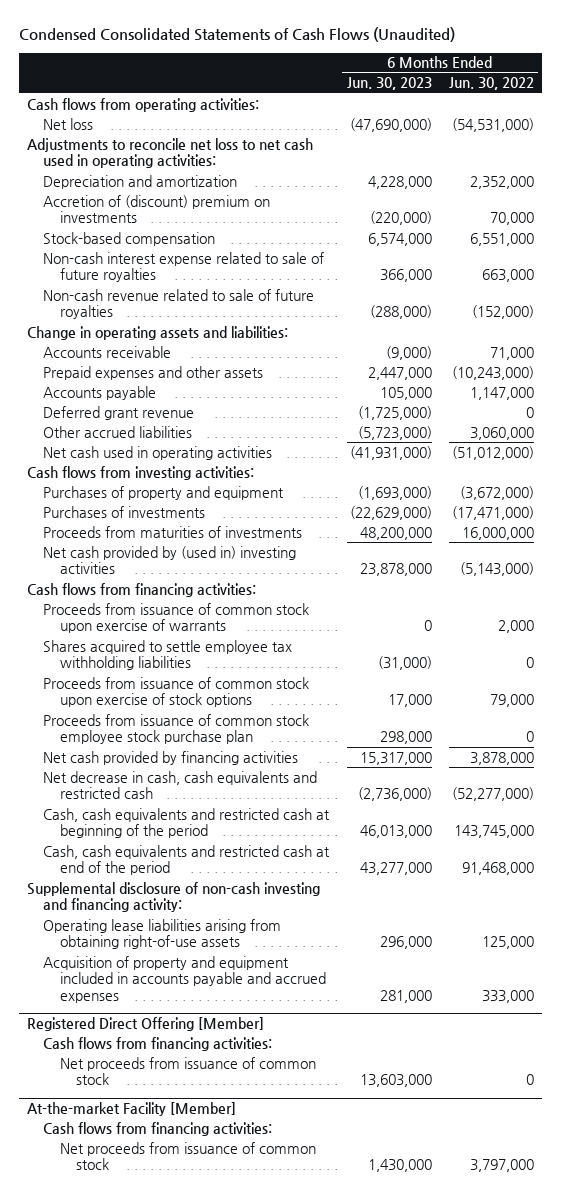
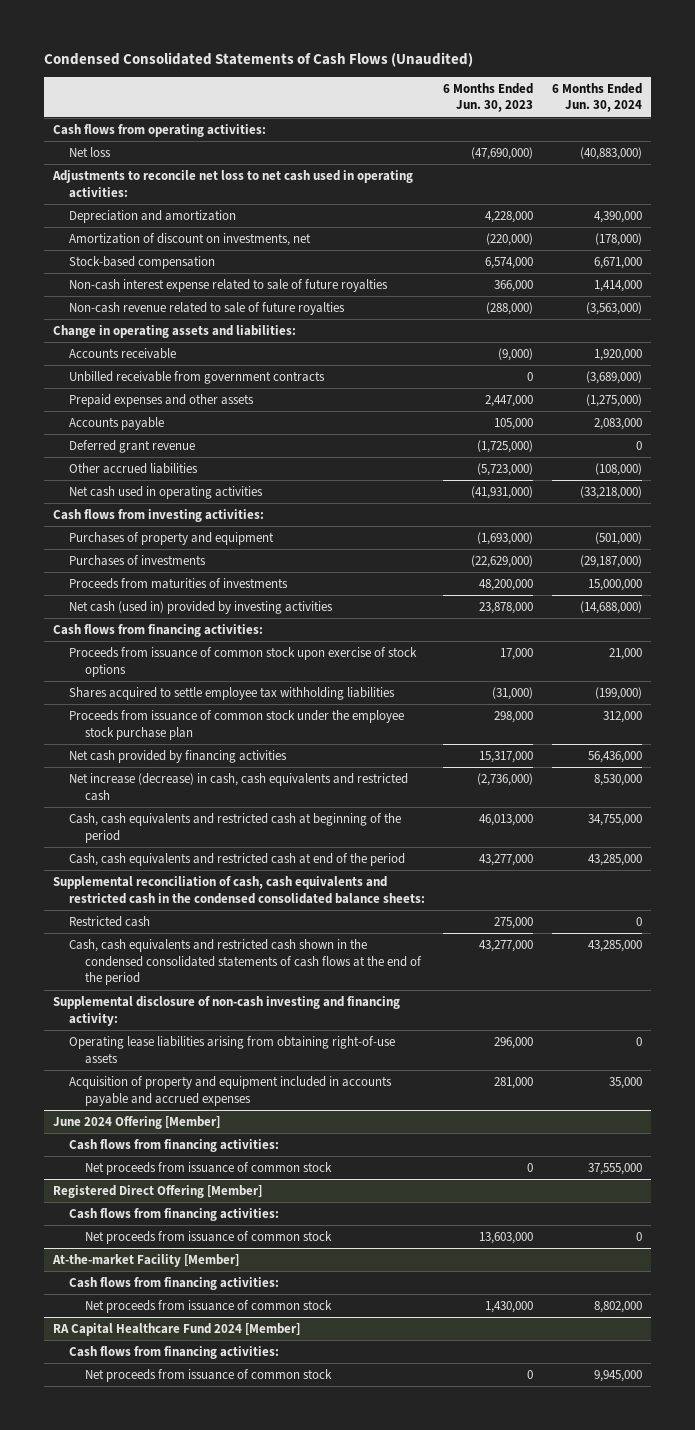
- | 6 Months Ended Jun. 30, 2023 | 6 Months Ended Jun. 30, 2022
+ | 6 Months Ended Jun. 30, 2023 | 6 Months Ended Jun. 30, 2024
- Accretion of (discount) premium on investments | (220,000) | 70,000
+ Amortization of discount on investments, net | (220,000) | (178,000)
+ Unbilled receivable from government contracts | 0 | (3,689,000)
- Net cash provided by (used in) investing activities | 23,878,000 | (5,143,000)
+ Net cash (used in) provided by investing activities | 23,878,000 | (14,688,000)
- Proceeds from issuance of common stock upon exercise of warrants | 0 | 2,000
- Proceeds from issuance of common stock employee stock purchase plan | 298,000 | 0
moved down: Shares acquired to settle employee tax withholding liabilities | (31,000) | (199,000)
+ Proceeds from issuance of common stock under the employee stock purchase plan | 298,000 | 312,000
- Net decrease in cash, cash equivalents and restricted cash | (2,736,000) | (52,277,000)
+ Net increase (decrease) in cash, cash equivalents and restricted cash | (2,736,000) | 8,530,000
+ Supplemental reconciliation of cash, cash equivalents and restricted cash in the condensed consolidated balance sheets:
+ Restricted cash | 275,000 | 0
+ Cash, cash equivalents and restricted cash shown in the condensed consolidated statements of cash flows at the end of the period | 43,277,000 | 43,285,000
+ June 2024 Offering [Member]
+ Cash flows from financing activities:
+ Net proceeds from issuance of common stock | 0 | 37,555,000
+ RA Capital Healthcare Fund 2024 [Member]
+ Cash flows from financing activities:
+ Net proceeds from issuance of common stock | 0 | 9,945,000

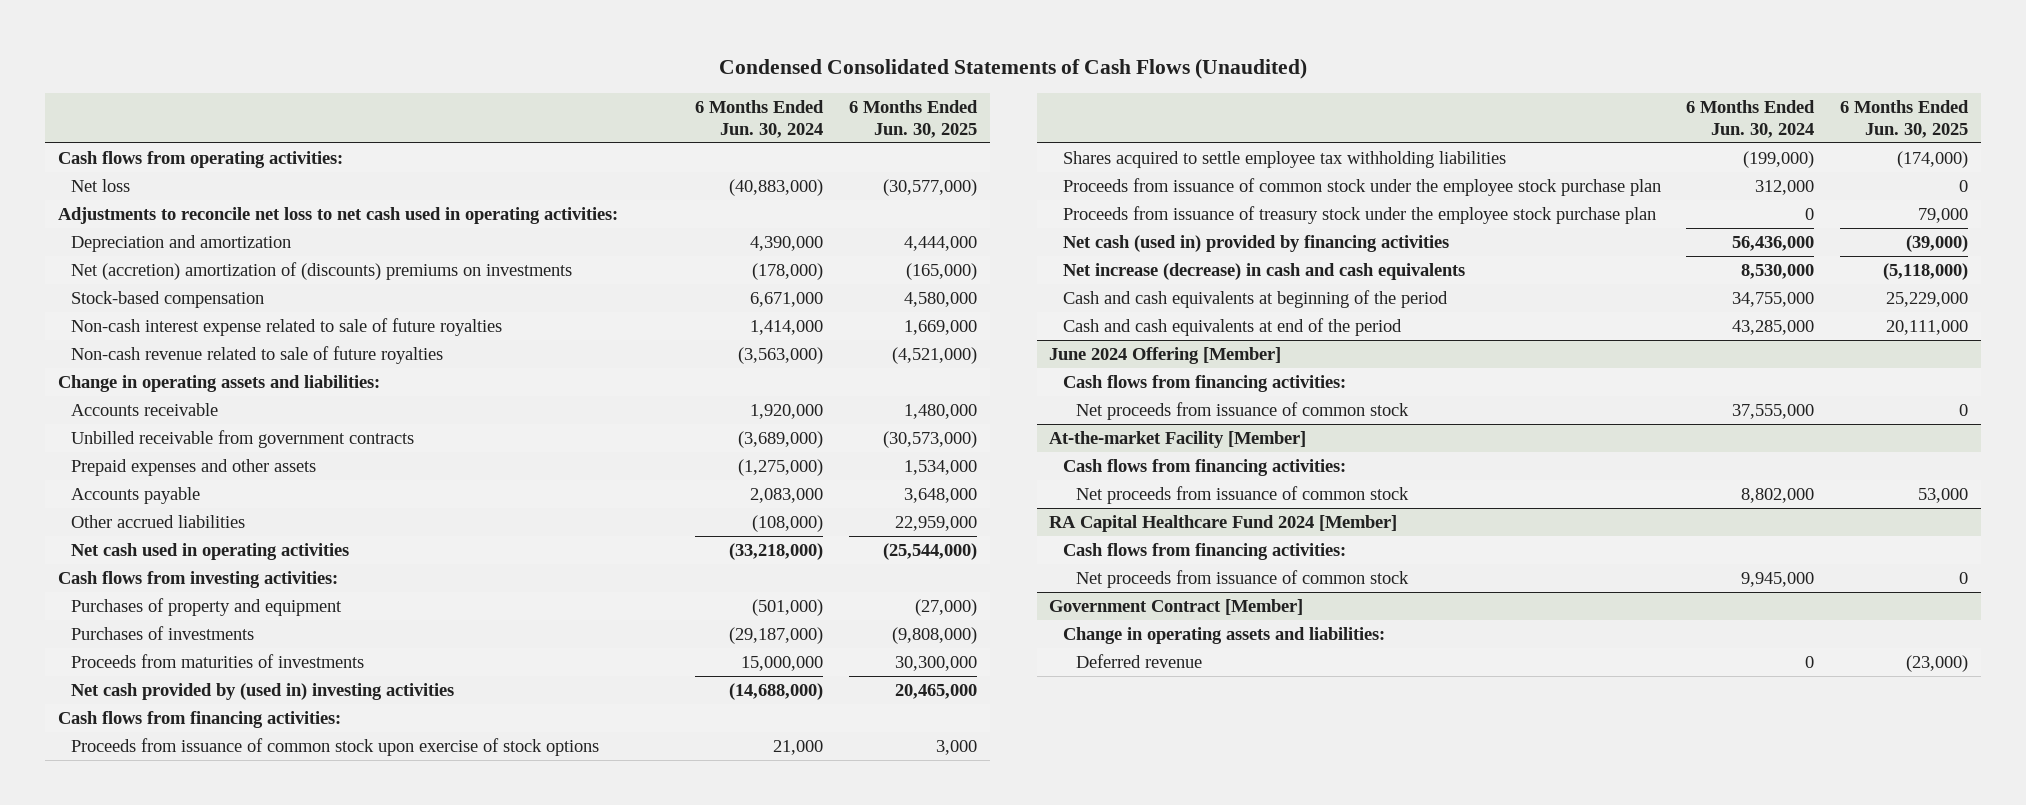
- | 6 Months Ended Jun. 30, 2023 | 6 Months Ended Jun. 30, 2024
+ | 6 Months Ended Jun. 30, 2024 | 6 Months Ended Jun. 30, 2025
- Amortization of discount on investments, net | (220,000) | (178,000)
+ Net (accretion) amortization of (discounts) premiums on investments | (178,000) | (165,000)
- Deferred grant revenue | (1,725,000) | 0
- Net cash (used in) provided by investing activities | 23,878,000 | (14,688,000)
+ Net cash provided by (used in) investing activities | (14,688,000) | 20,465,000
- Net cash provided by financing activities | 15,317,000 | 56,436,000
- Net increase (decrease) in cash, cash equivalents and restricted cash | (2,736,000) | 8,530,000
- Cash, cash equivalents and restricted cash at beginning of the period | 46,013,000 | 34,755,000
- Cash, cash equivalents and restricted cash at end of the period | 43,277,000 | 43,285,000
- Supplemental reconciliation of cash, cash equivalents and restricted cash in the condensed consolidated balance sheets:
- Restricted cash | 275,000 | 0
- Cash, cash equivalents and restricted cash shown in the condensed consolidated statements of cash flows at the end of the period | 43,277,000 | 43,285,000
- Supplemental disclosure of non-cash investing and financing activity:
- Operating lease liabilities arising from obtaining right-of-use assets | 296,000 | 0
- Acquisition of property and equipment included in accounts payable and accrued expenses | 281,000 | 35,000
+ Proceeds from issuance of treasury stock under the employee stock purchase plan | 0 | 79,000
+ Net cash (used in) provided by financing activities | 56,436,000 | (39,000)
+ Net increase (decrease) in cash and cash equivalents | 8,530,000 | (5,118,000)
+ Cash and cash equivalents at beginning of the period | 34,755,000 | 25,229,000
+ Cash and cash equivalents at end of the period | 43,285,000 | 20,111,000
- Registered Direct Offering [Member]
- Cash flows from financing activities:
- Net proceeds from issuance of common stock | 13,603,000 | 0
+ Government Contract [Member]
+ Change in operating assets and liabilities:
+ Deferred revenue | 0 | (23,000)

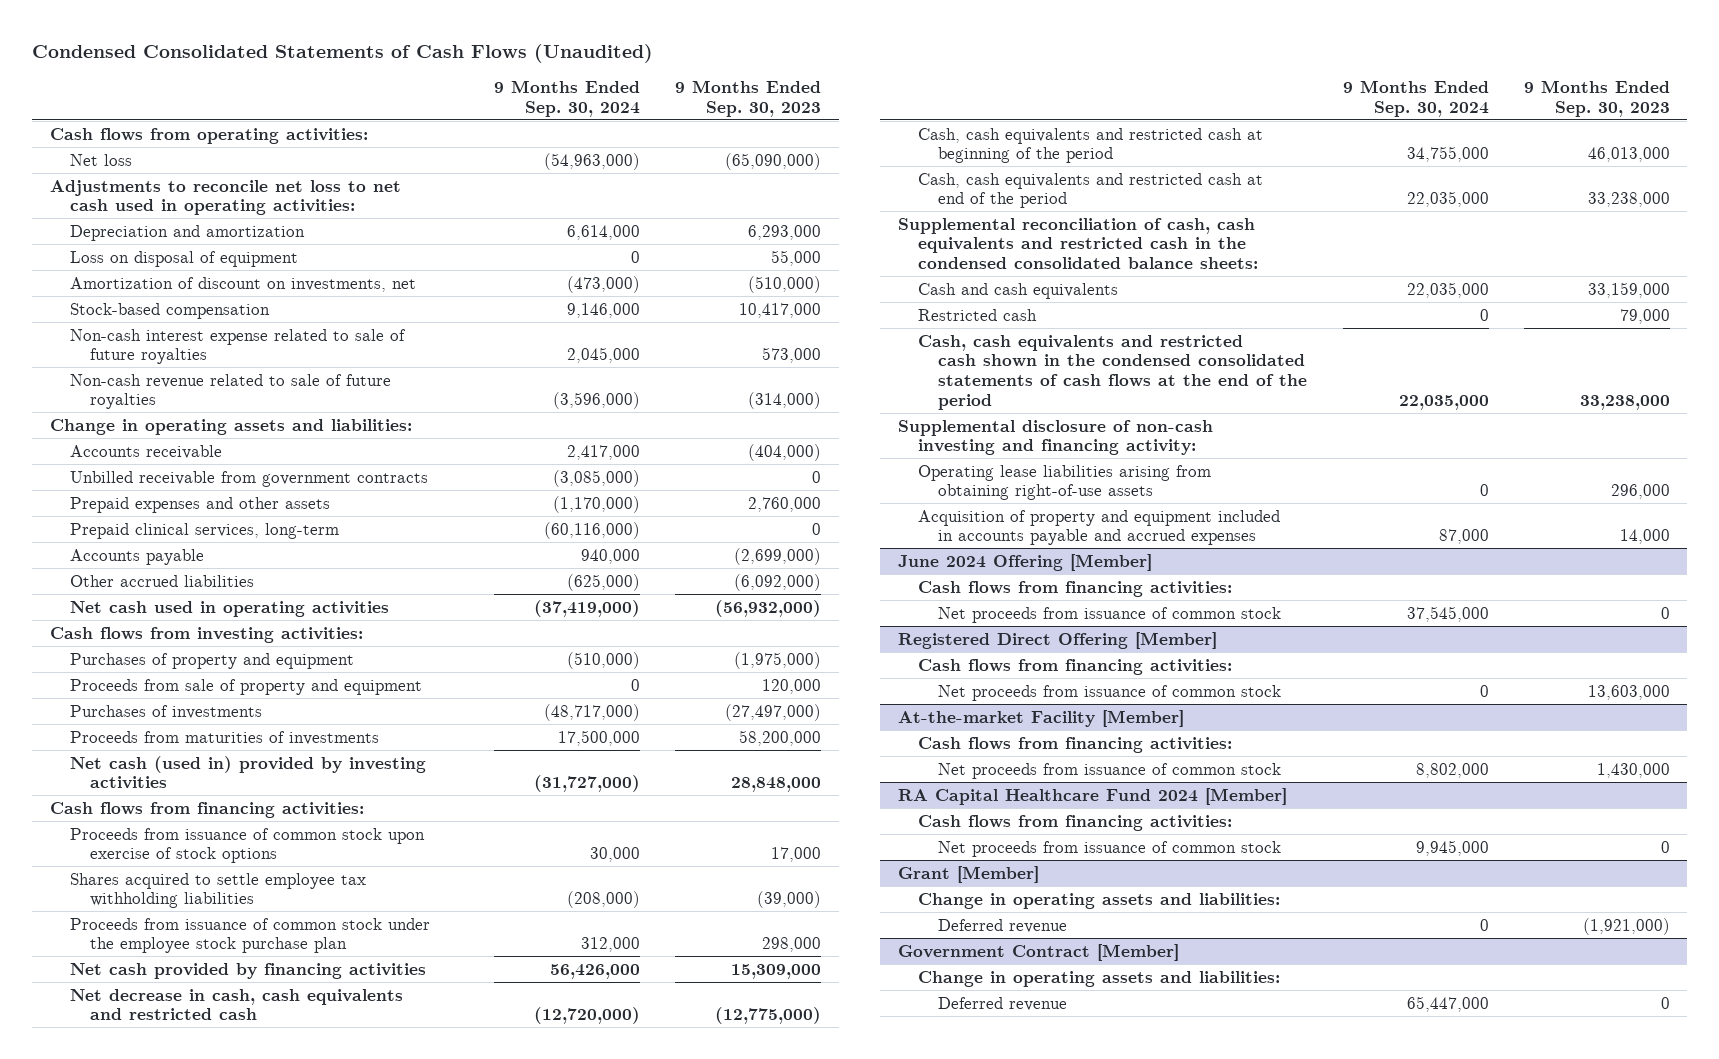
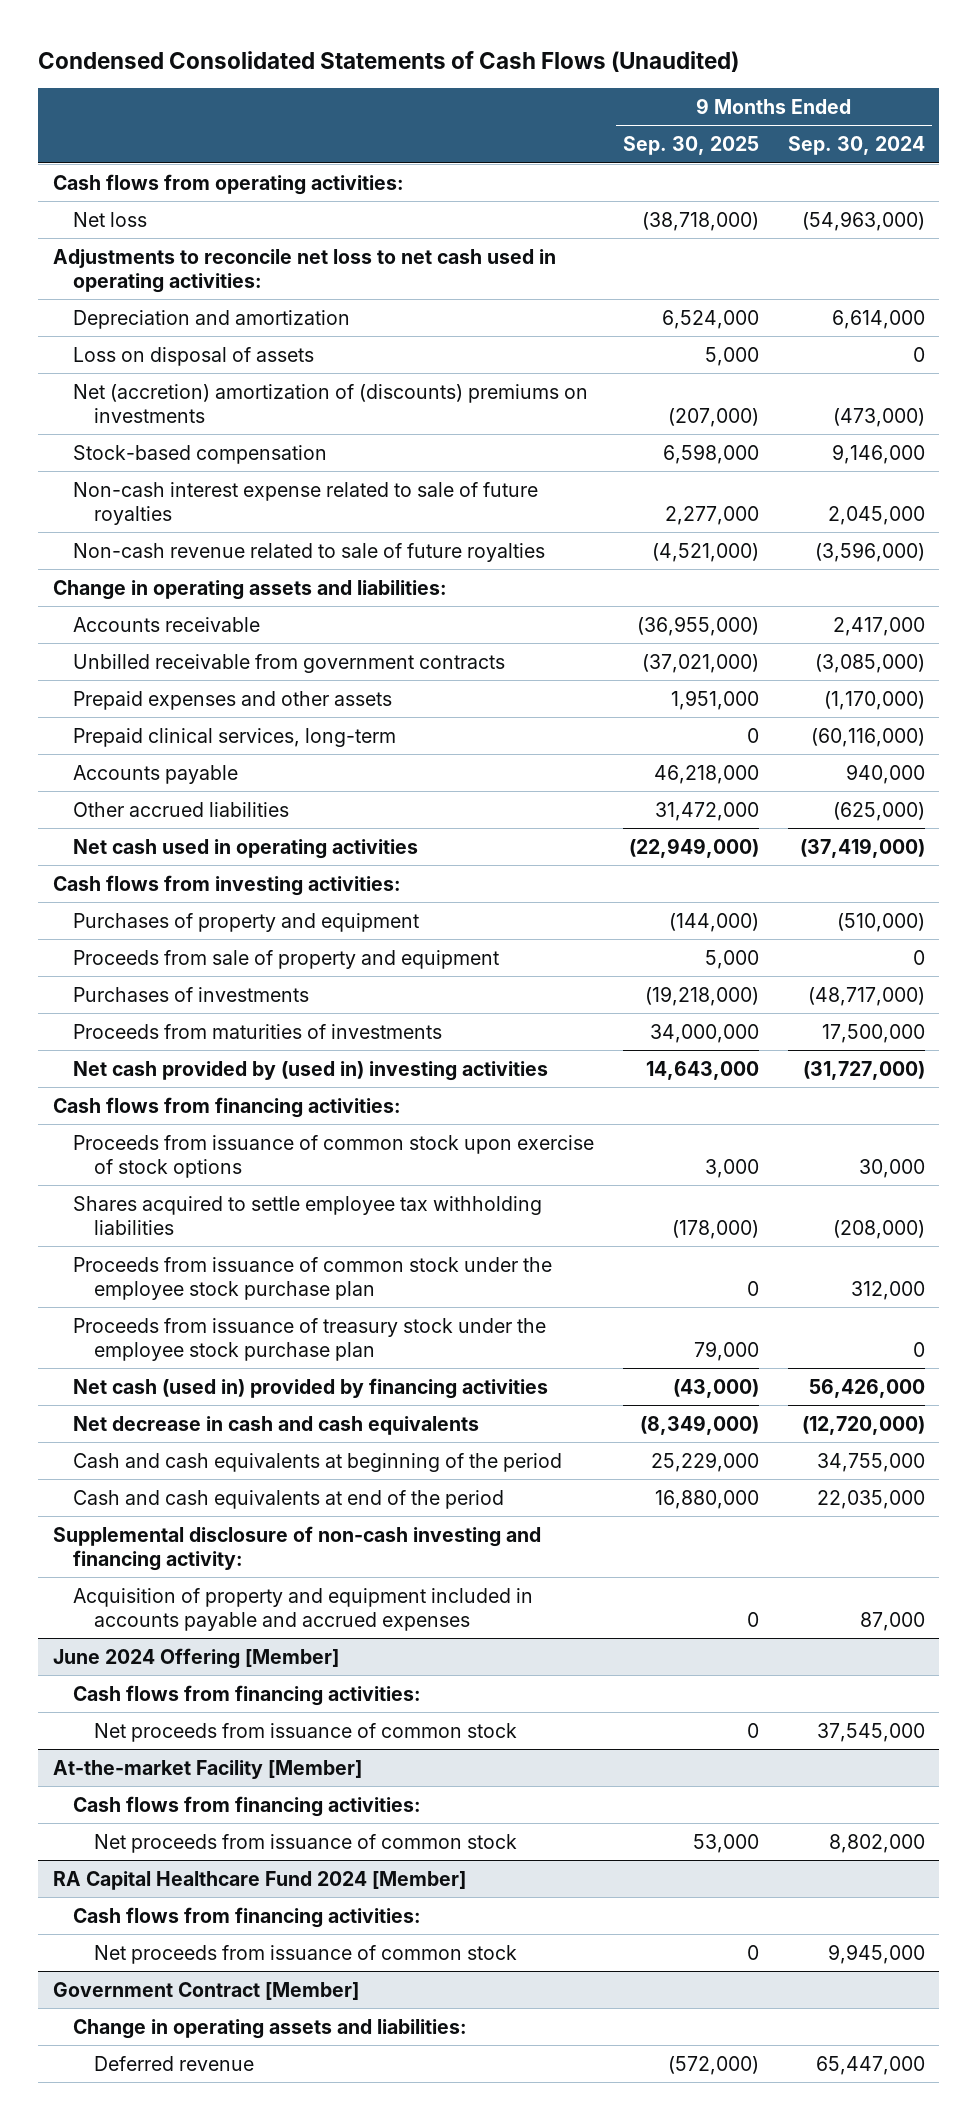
- | 9 Months Ended Sep. 30, 2024 | 9 Months Ended Sep. 30, 2023
+ | 9 Months Ended Sep. 30, 2025 | 9 Months Ended Sep. 30, 2024
- Loss on disposal of equipment | 0 | 55,000
- Amortization of discount on investments, net | (473,000) | (510,000)
+ Loss on disposal of assets | 5,000 | 0
+ Net (accretion) amortization of (discounts) premiums on investments | (207,000) | (473,000)
- Net cash (used in) provided by investing activities | (31,727,000) | 28,848,000
+ Net cash provided by (used in) investing activities | 14,643,000 | (31,727,000)
- Net cash provided by financing activities | 56,426,000 | 15,309,000
- Net decrease in cash, cash equivalents and restricted cash | (12,720,000) | (12,775,000)
- Cash, cash equivalents and restricted cash at beginning of the period | 34,755,000 | 46,013,000
- Cash, cash equivalents and restricted cash at end of the period | 22,035,000 | 33,238,000
- Supplemental reconciliation of cash, cash equivalents and restricted cash in the condensed consolidated balance sheets:
- Cash and cash equivalents | 22,035,000 | 33,159,000
- Restricted cash | 0 | 79,000
- Cash, cash equivalents and restricted cash shown in the condensed consolidated statements of cash flows at the end of the period | 22,035,000 | 33,238,000
+ Proceeds from issuance of treasury stock under the employee stock purchase plan | 79,000 | 0
+ Net cash (used in) provided by financing activities | (43,000) | 56,426,000
+ Net decrease in cash and cash equivalents | (8,349,000) | (12,720,000)
+ Cash and cash equivalents at beginning of the period | 25,229,000 | 34,755,000
+ Cash and cash equivalents at end of the period | 16,880,000 | 22,035,000
- Operating lease liabilities arising from obtaining right-of-use assets | 0 | 296,000
- Registered Direct Offering [Member]
- Cash flows from financing activities:
- Net proceeds from issuance of common stock | 0 | 13,603,000
- Grant [Member]
- Change in operating assets and liabilities:
- Deferred revenue | 0 | (1,921,000)

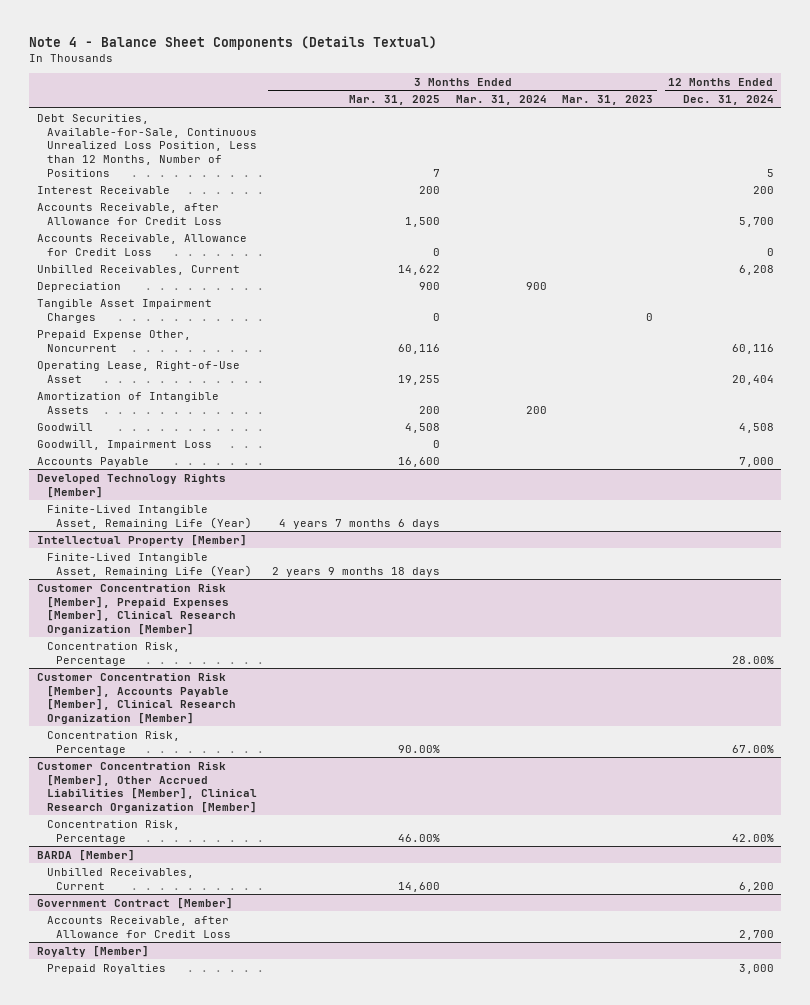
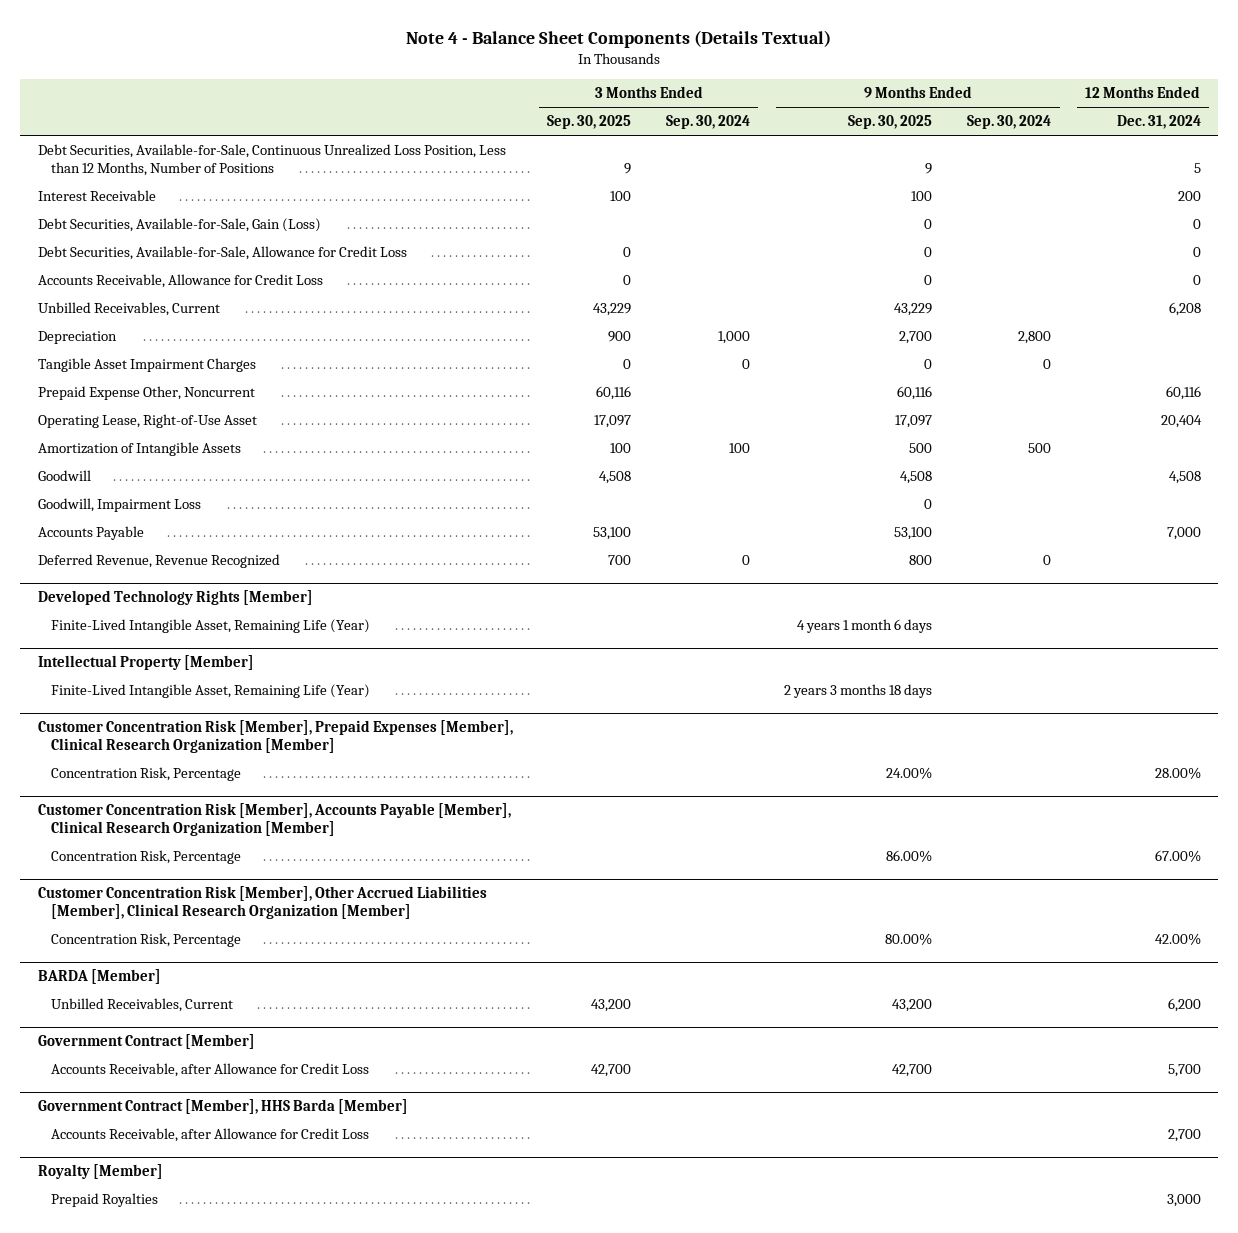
- | 3 Months Ended Mar. 31, 2025 | 3 Months Ended Mar. 31, 2024 | 3 Months Ended Mar. 31, 2023 | 12 Months Ended Dec. 31, 2024
+ | 3 Months Ended Sep. 30, 2025 | 3 Months Ended Sep. 30, 2024 | 9 Months Ended Sep. 30, 2025 | 9 Months Ended Sep. 30, 2024 | 12 Months Ended Dec. 31, 2024
- Accounts Receivable, after Allowance for Credit Loss | 1,500 | | | 5,700
+ Debt Securities, Available-for-Sale, Gain (Loss) | | | 0 | | 0
+ Debt Securities, Available-for-Sale, Allowance for Credit Loss | 0 | | 0 | | 0
+ Deferred Revenue, Revenue Recognized | 700 | 0 | 800 | 0 |
@ Government Contract [Member]
+ Accounts Receivable, after Allowance for Credit Loss | 42,700 | | 42,700 | | 5,700
+ Government Contract [Member], HHS Barda [Member]

